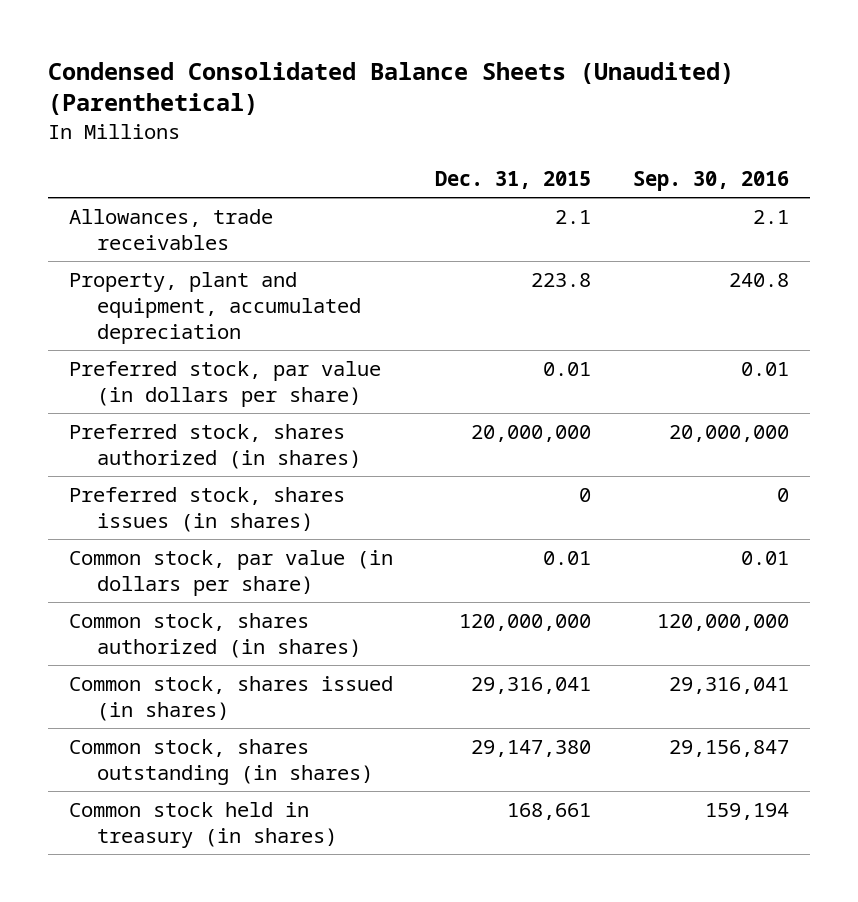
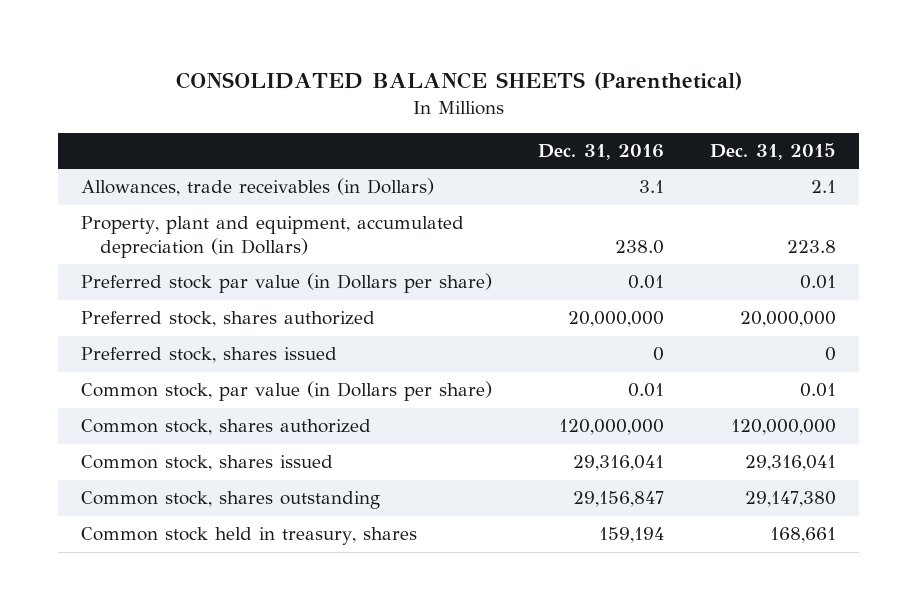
- Condensed Consolidated Balance Sheets (Unaudited) (Parenthetical)
+ CONSOLIDATED BALANCE SHEETS (Parenthetical)
- | Dec. 31, 2015 | Sep. 30, 2016
+ | Dec. 31, 2016 | Dec. 31, 2015
- Allowances, trade receivables | 2.1 | 2.1
- Property, plant and equipment, accumulated depreciation | 223.8 | 240.8
- Preferred stock, par value (in dollars per share) | 0.01 | 0.01
- Preferred stock, shares authorized (in shares) | 20,000,000 | 20,000,000
- Preferred stock, shares issues (in shares) | 0 | 0
- Common stock, par value (in dollars per share) | 0.01 | 0.01
- Common stock, shares authorized (in shares) | 120,000,000 | 120,000,000
- Common stock, shares issued (in shares) | 29,316,041 | 29,316,041
- Common stock, shares outstanding (in shares) | 29,147,380 | 29,156,847
- Common stock held in treasury (in shares) | 168,661 | 159,194
+ Allowances, trade receivables (in Dollars) | 3.1 | 2.1
+ Property, plant and equipment, accumulated depreciation (in Dollars) | 238.0 | 223.8
+ Preferred stock par value (in Dollars per share) | 0.01 | 0.01
+ Preferred stock, shares authorized | 20,000,000 | 20,000,000
+ Preferred stock, shares issued | 0 | 0
+ Common stock, par value (in Dollars per share) | 0.01 | 0.01
+ Common stock, shares authorized | 120,000,000 | 120,000,000
+ Common stock, shares issued | 29,316,041 | 29,316,041
+ Common stock, shares outstanding | 29,156,847 | 29,147,380
+ Common stock held in treasury, shares | 159,194 | 168,661

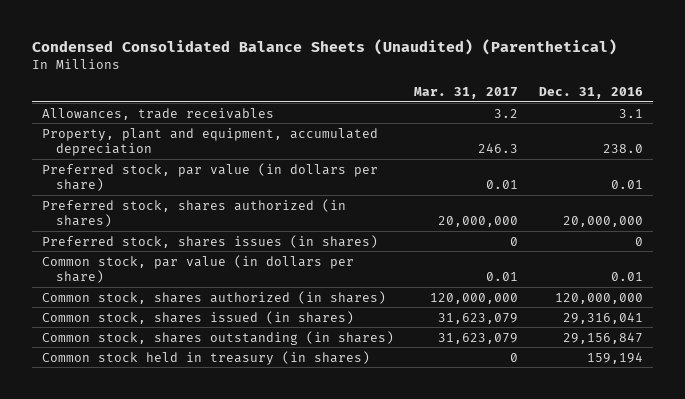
- CONSOLIDATED BALANCE SHEETS (Parenthetical)
+ Condensed Consolidated Balance Sheets (Unaudited) (Parenthetical)
- | Dec. 31, 2016 | Dec. 31, 2015
+ | Mar. 31, 2017 | Dec. 31, 2016
- Allowances, trade receivables (in Dollars) | 3.1 | 2.1
- Property, plant and equipment, accumulated depreciation (in Dollars) | 238.0 | 223.8
- Preferred stock par value (in Dollars per share) | 0.01 | 0.01
- Preferred stock, shares authorized | 20,000,000 | 20,000,000
- Preferred stock, shares issued | 0 | 0
- Common stock, par value (in Dollars per share) | 0.01 | 0.01
- Common stock, shares authorized | 120,000,000 | 120,000,000
- Common stock, shares issued | 29,316,041 | 29,316,041
- Common stock, shares outstanding | 29,156,847 | 29,147,380
- Common stock held in treasury, shares | 159,194 | 168,661
+ Allowances, trade receivables | 3.2 | 3.1
+ Property, plant and equipment, accumulated depreciation | 246.3 | 238.0
+ Preferred stock, par value (in dollars per share) | 0.01 | 0.01
+ Preferred stock, shares authorized (in shares) | 20,000,000 | 20,000,000
+ Preferred stock, shares issues (in shares) | 0 | 0
+ Common stock, par value (in dollars per share) | 0.01 | 0.01
+ Common stock, shares authorized (in shares) | 120,000,000 | 120,000,000
+ Common stock, shares issued (in shares) | 31,623,079 | 29,316,041
+ Common stock, shares outstanding (in shares) | 31,623,079 | 29,156,847
+ Common stock held in treasury (in shares) | 0 | 159,194

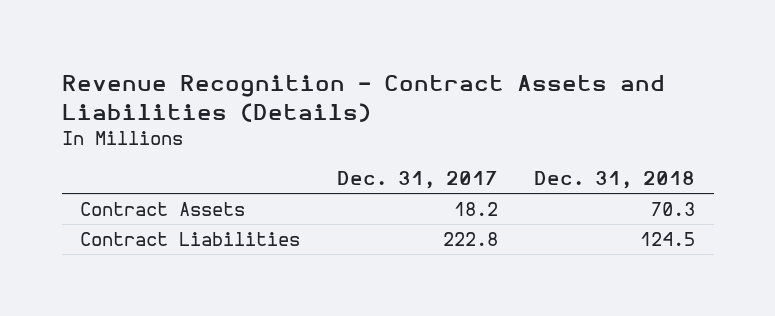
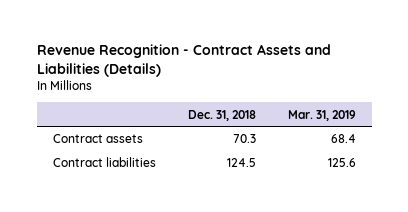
- | Dec. 31, 2017 | Dec. 31, 2018
+ | Dec. 31, 2018 | Mar. 31, 2019
- Contract Assets | 18.2 | 70.3
- Contract Liabilities | 222.8 | 124.5
+ Contract assets | 70.3 | 68.4
+ Contract liabilities | 124.5 | 125.6

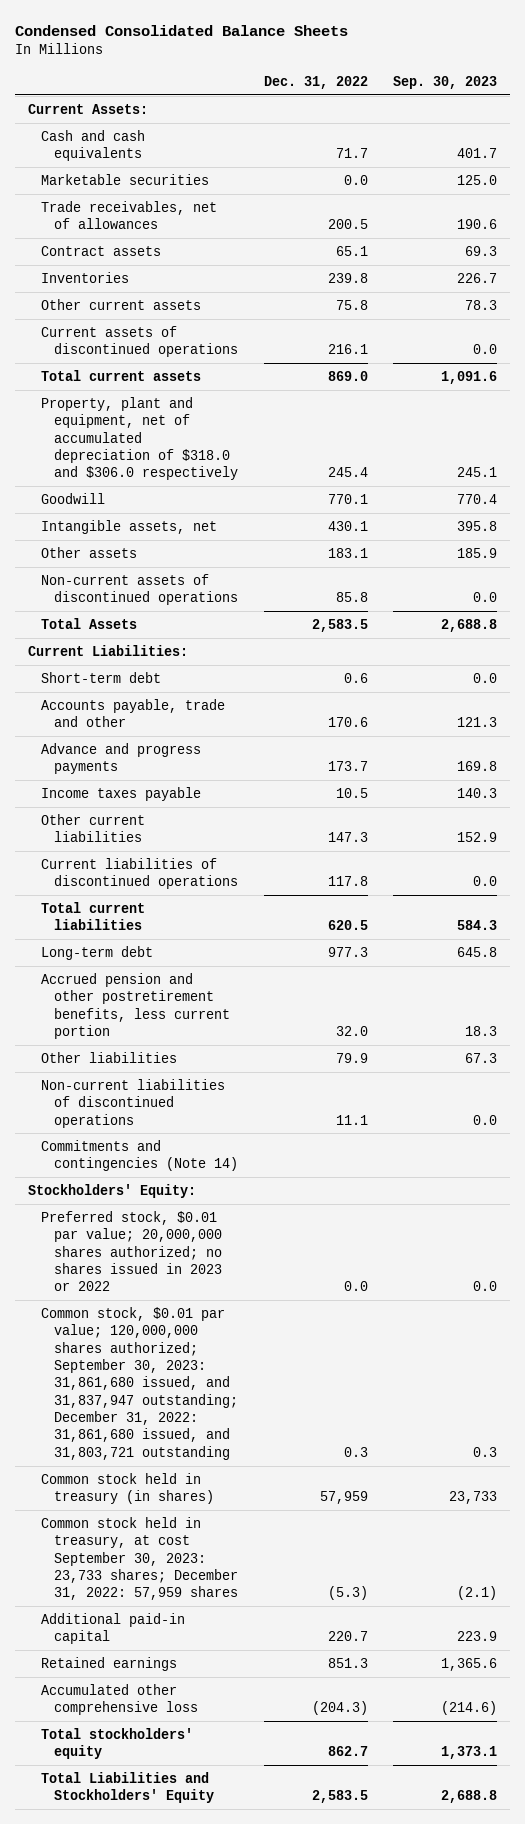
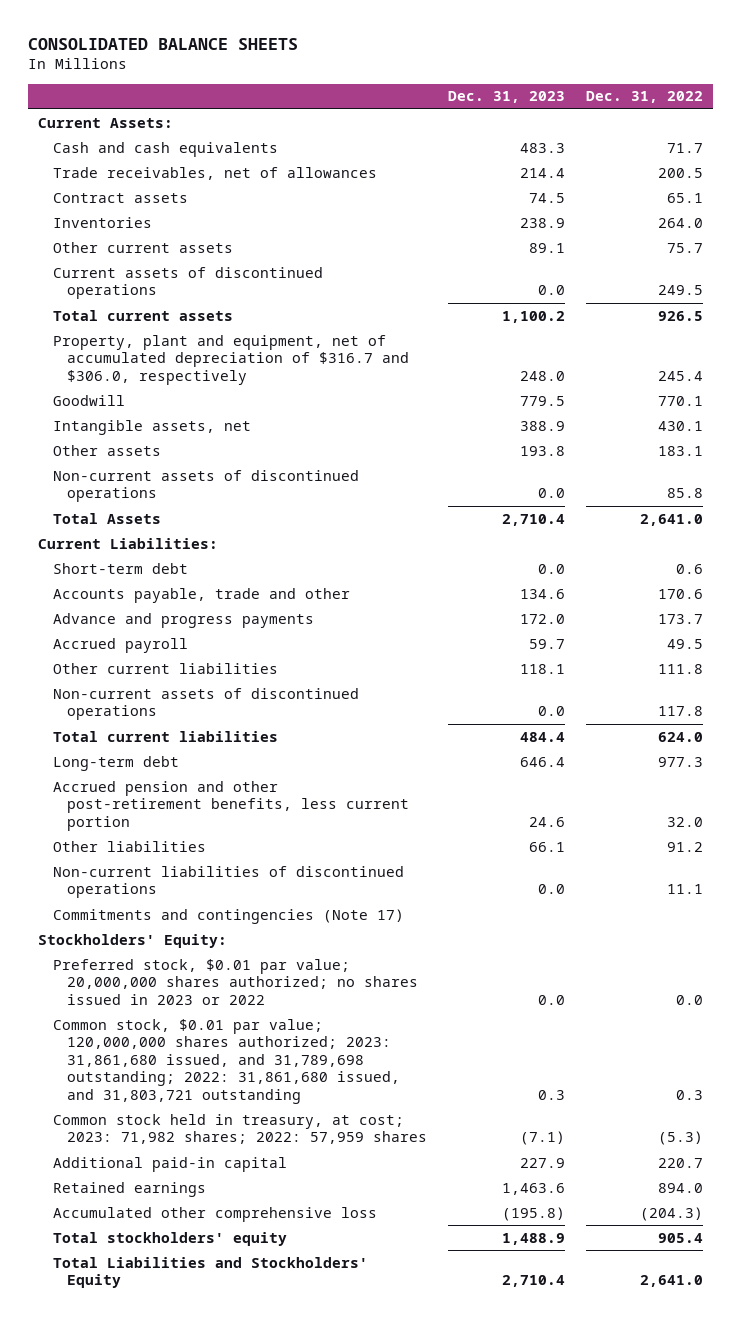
- Condensed Consolidated Balance Sheets
+ CONSOLIDATED BALANCE SHEETS
- | Dec. 31, 2022 | Sep. 30, 2023
+ | Dec. 31, 2023 | Dec. 31, 2022
- Marketable securities | 0.0 | 125.0
- Inventories | 239.8 | 226.7
- Other current assets | 75.8 | 78.3
- Current assets of discontinued operations | 216.1 | 0.0
- Total current assets | 869.0 | 1,091.6
- Property, plant and equipment, net of accumulated depreciation of $318.0 and $306.0 respectively | 245.4 | 245.1
+ Inventories | 238.9 | 264.0
+ Other current assets | 89.1 | 75.7
+ Current assets of discontinued operations | 0.0 | 249.5
+ Total current assets | 1,100.2 | 926.5
+ Property, plant and equipment, net of accumulated depreciation of $316.7 and $306.0, respectively | 248.0 | 245.4
- Total Assets | 2,583.5 | 2,688.8
+ Total Assets | 2,710.4 | 2,641.0
- Income taxes payable | 10.5 | 140.3
- Other current liabilities | 147.3 | 152.9
- Current liabilities of discontinued operations | 117.8 | 0.0
- Total current liabilities | 620.5 | 584.3
+ Accrued payroll | 59.7 | 49.5
+ Other current liabilities | 118.1 | 111.8
+ Non-current assets of discontinued operations | 0.0 | 117.8
+ Total current liabilities | 484.4 | 624.0
- Accrued pension and other postretirement benefits, less current portion | 32.0 | 18.3
- Other liabilities | 79.9 | 67.3
+ Accrued pension and other post-retirement benefits, less current portion | 24.6 | 32.0
+ Other liabilities | 66.1 | 91.2
- Commitments and contingencies (Note 14)
+ Commitments and contingencies (Note 17)
- Common stock, $0.01 par value; 120,000,000 shares authorized; September 30, 2023: 31,861,680 issued, and 31,837,947 outstanding; December 31, 2022: 31,861,680 issued, and 31,803,721 outstanding | 0.3 | 0.3
- Common stock held in treasury (in shares) | 57,959 | 23,733
- Common stock held in treasury, at cost September 30, 2023: 23,733 shares; December 31, 2022: 57,959 shares | (5.3) | (2.1)
+ Common stock, $0.01 par value; 120,000,000 shares authorized; 2023: 31,861,680 issued, and 31,789,698 outstanding; 2022: 31,861,680 issued, and 31,803,721 outstanding | 0.3 | 0.3
+ Common stock held in treasury, at cost; 2023: 71,982 shares; 2022: 57,959 shares | (7.1) | (5.3)
- Retained earnings | 851.3 | 1,365.6
+ Retained earnings | 1,463.6 | 894.0
- Total stockholders' equity | 862.7 | 1,373.1
- Total Liabilities and Stockholders' Equity | 2,583.5 | 2,688.8
+ Total stockholders' equity | 1,488.9 | 905.4
+ Total Liabilities and Stockholders' Equity | 2,710.4 | 2,641.0

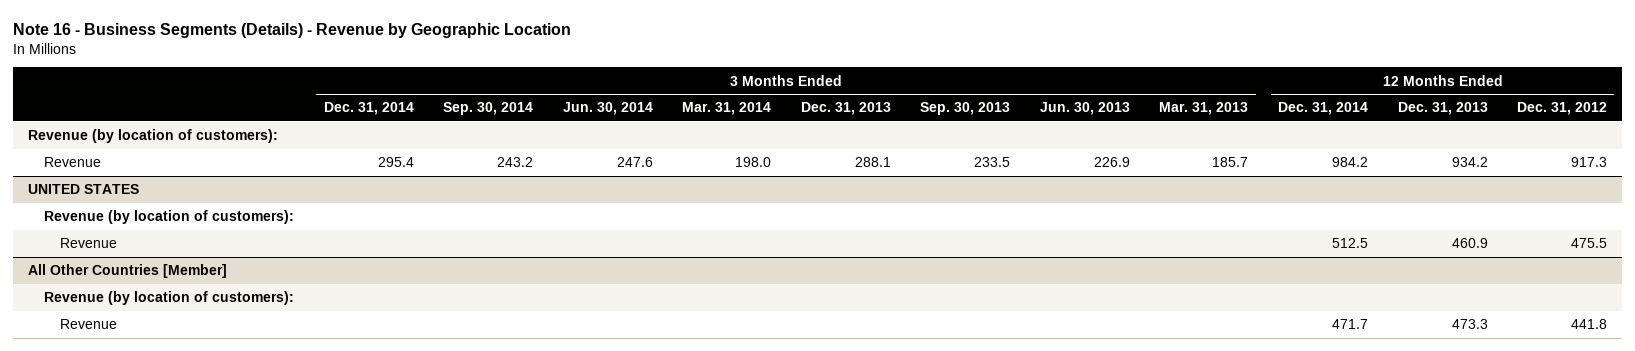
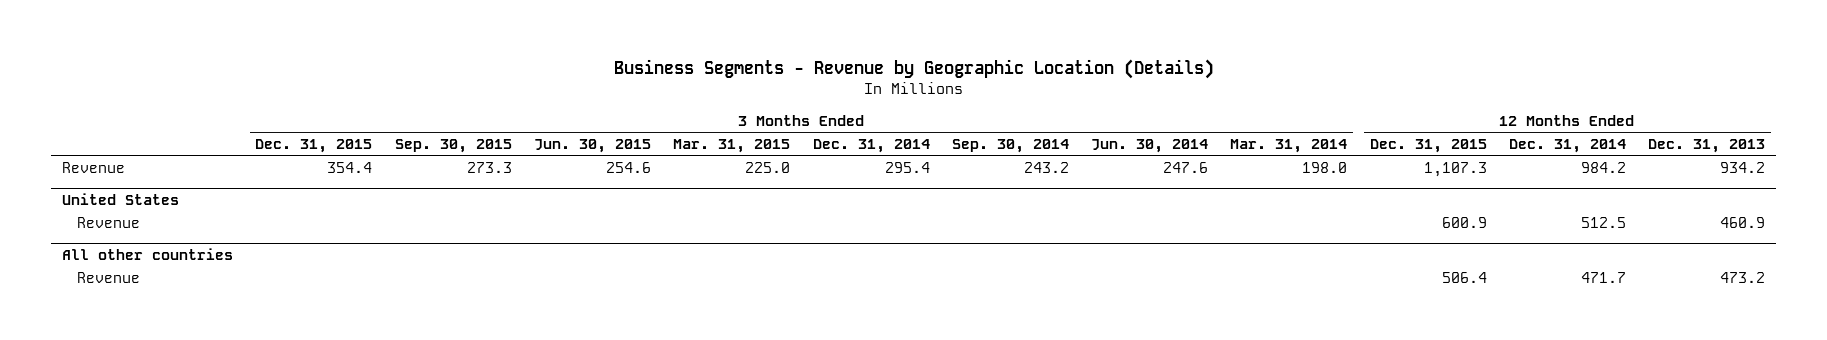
- Note 16 - Business Segments (Details) - Revenue by Geographic Location
+ Business Segments - Revenue by Geographic Location (Details)
- | 3 Months Ended Dec. 31, 2014 | 3 Months Ended Sep. 30, 2014 | 3 Months Ended Jun. 30, 2014 | 3 Months Ended Mar. 31, 2014 | 3 Months Ended Dec. 31, 2013 | 3 Months Ended Sep. 30, 2013 | 3 Months Ended Jun. 30, 2013 | 3 Months Ended Mar. 31, 2013 | 12 Months Ended Dec. 31, 2014 | 12 Months Ended Dec. 31, 2013 | 12 Months Ended Dec. 31, 2012
+ | 3 Months Ended Dec. 31, 2015 | 3 Months Ended Sep. 30, 2015 | 3 Months Ended Jun. 30, 2015 | 3 Months Ended Mar. 31, 2015 | 3 Months Ended Dec. 31, 2014 | 3 Months Ended Sep. 30, 2014 | 3 Months Ended Jun. 30, 2014 | 3 Months Ended Mar. 31, 2014 | 12 Months Ended Dec. 31, 2015 | 12 Months Ended Dec. 31, 2014 | 12 Months Ended Dec. 31, 2013
- Revenue (by location of customers):
- UNITED STATES
- Revenue (by location of customers):
+ United States
- All Other Countries [Member]
- Revenue (by location of customers):
- Revenue | | | | | | | | | 471.7 | 473.3 | 441.8
+ All other countries
+ Revenue | | | | | | | | | 506.4 | 471.7 | 473.2

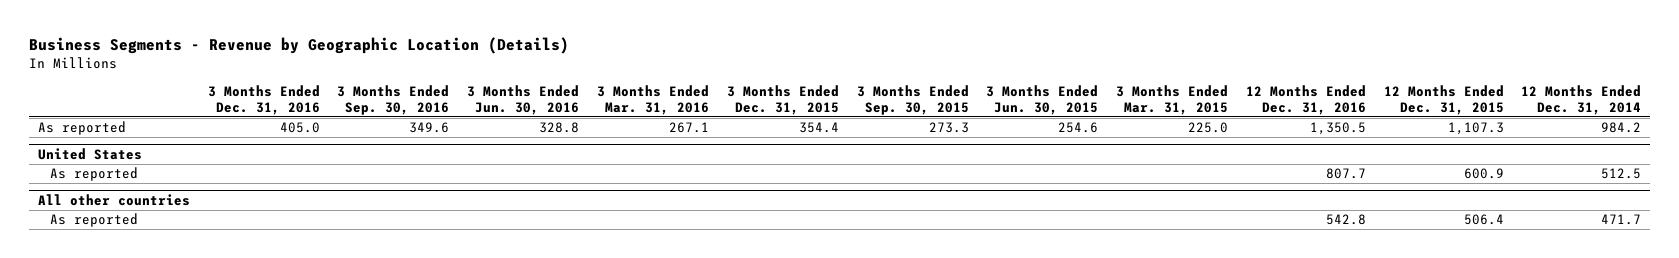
- | 3 Months Ended Dec. 31, 2015 | 3 Months Ended Sep. 30, 2015 | 3 Months Ended Jun. 30, 2015 | 3 Months Ended Mar. 31, 2015 | 3 Months Ended Dec. 31, 2014 | 3 Months Ended Sep. 30, 2014 | 3 Months Ended Jun. 30, 2014 | 3 Months Ended Mar. 31, 2014 | 12 Months Ended Dec. 31, 2015 | 12 Months Ended Dec. 31, 2014 | 12 Months Ended Dec. 31, 2013
+ | 3 Months Ended Dec. 31, 2016 | 3 Months Ended Sep. 30, 2016 | 3 Months Ended Jun. 30, 2016 | 3 Months Ended Mar. 31, 2016 | 3 Months Ended Dec. 31, 2015 | 3 Months Ended Sep. 30, 2015 | 3 Months Ended Jun. 30, 2015 | 3 Months Ended Mar. 31, 2015 | 12 Months Ended Dec. 31, 2016 | 12 Months Ended Dec. 31, 2015 | 12 Months Ended Dec. 31, 2014
- Revenue | 354.4 | 273.3 | 254.6 | 225.0 | 295.4 | 243.2 | 247.6 | 198.0 | 1,107.3 | 984.2 | 934.2
+ As reported | 405.0 | 349.6 | 328.8 | 267.1 | 354.4 | 273.3 | 254.6 | 225.0 | 1,350.5 | 1,107.3 | 984.2
@ United States
- Revenue | | | | | | | | | 600.9 | 512.5 | 460.9
+ As reported | | | | | | | | | 807.7 | 600.9 | 512.5
@ All other countries
- Revenue | | | | | | | | | 506.4 | 471.7 | 473.2
+ As reported | | | | | | | | | 542.8 | 506.4 | 471.7

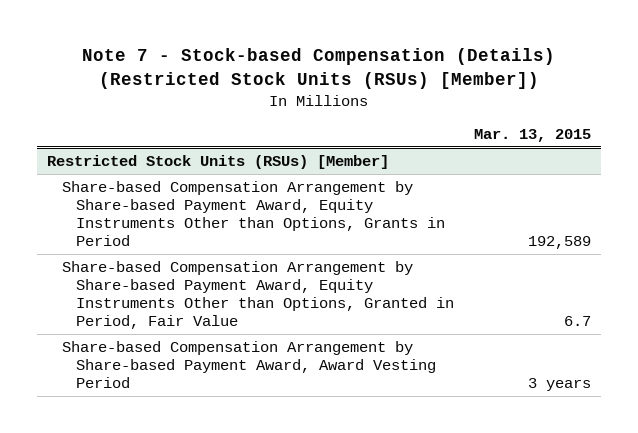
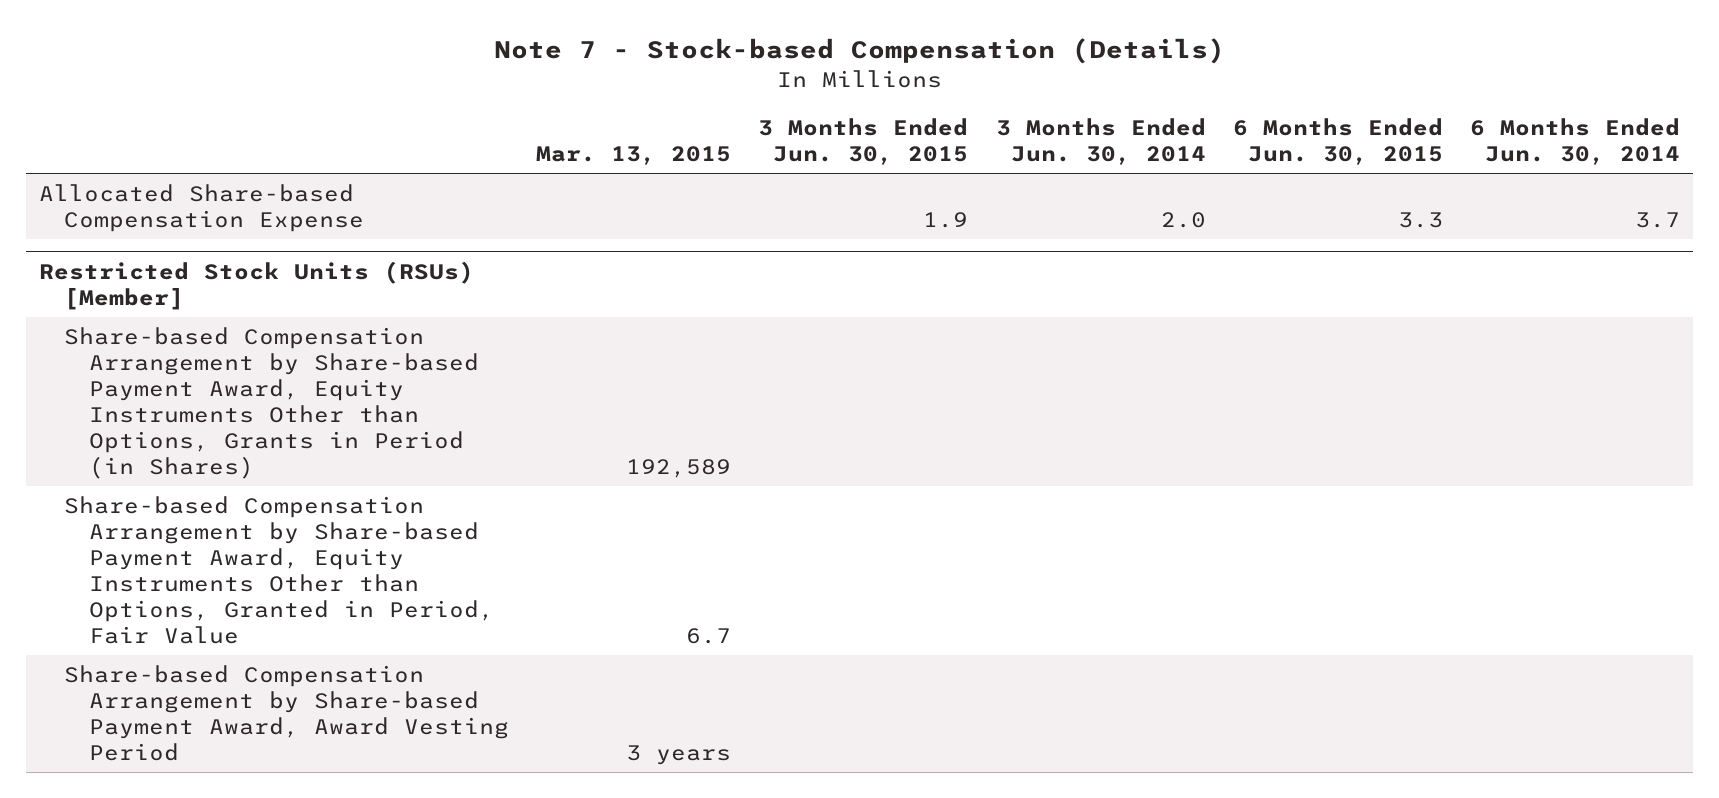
- Note 7 - Stock-based Compensation (Details) (Restricted Stock Units (RSUs) [Member])
+ Note 7 - Stock-based Compensation (Details)
- | Mar. 13, 2015
+ | Mar. 13, 2015 | 3 Months Ended Jun. 30, 2015 | 3 Months Ended Jun. 30, 2014 | 6 Months Ended Jun. 30, 2015 | 6 Months Ended Jun. 30, 2014
+ Allocated Share-based Compensation Expense | | 1.9 | 2.0 | 3.3 | 3.7
@ Restricted Stock Units (RSUs) [Member]
- Share-based Compensation Arrangement by Share-based Payment Award, Equity Instruments Other than Options, Grants in Period | 192,589
+ Share-based Compensation Arrangement by Share-based Payment Award, Equity Instruments Other than Options, Grants in Period (in Shares) | 192,589 | | | |

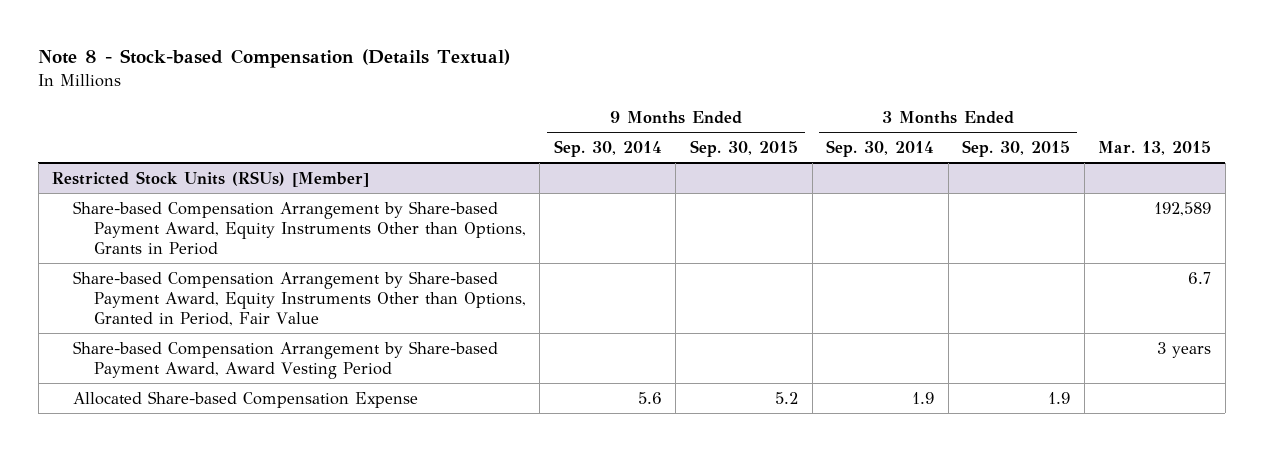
- Note 7 - Stock-based Compensation (Details)
+ Note 8 - Stock-based Compensation (Details Textual)
- | Mar. 13, 2015 | 3 Months Ended Jun. 30, 2015 | 3 Months Ended Jun. 30, 2014 | 6 Months Ended Jun. 30, 2015 | 6 Months Ended Jun. 30, 2014
+ | 9 Months Ended Sep. 30, 2014 | 9 Months Ended Sep. 30, 2015 | 3 Months Ended Sep. 30, 2014 | 3 Months Ended Sep. 30, 2015 | Mar. 13, 2015
- Allocated Share-based Compensation Expense | | 1.9 | 2.0 | 3.3 | 3.7
@ Restricted Stock Units (RSUs) [Member]
- Share-based Compensation Arrangement by Share-based Payment Award, Equity Instruments Other than Options, Grants in Period (in Shares) | 192,589 | | | |
+ Share-based Compensation Arrangement by Share-based Payment Award, Equity Instruments Other than Options, Grants in Period | | | | | 192,589
+ Allocated Share-based Compensation Expense | 5.6 | 5.2 | 1.9 | 1.9 |

